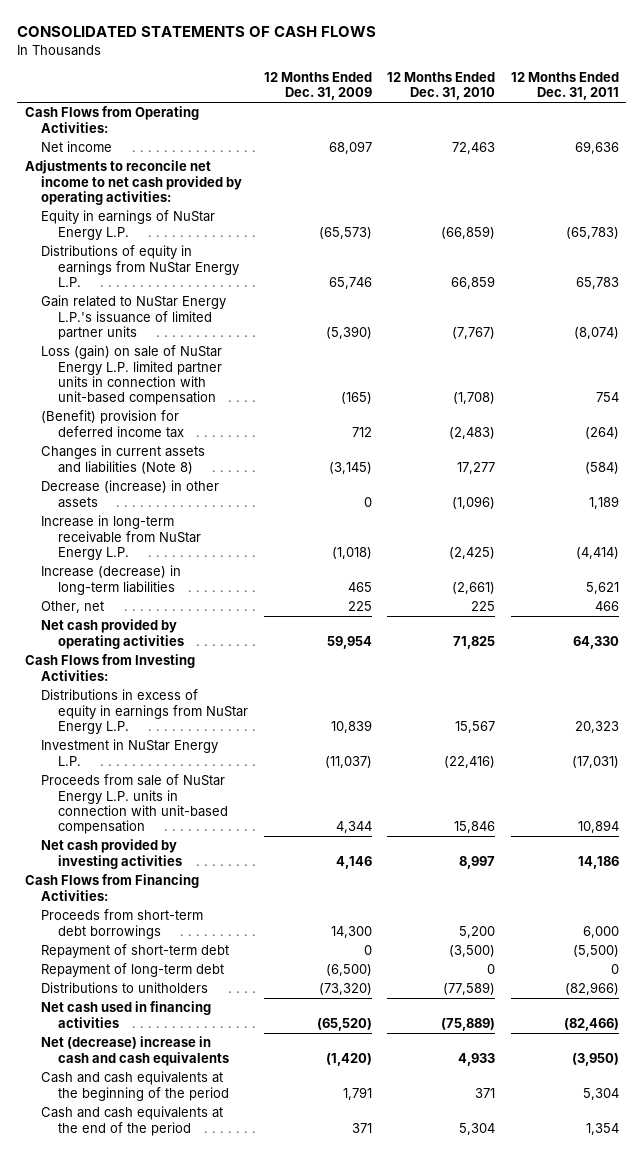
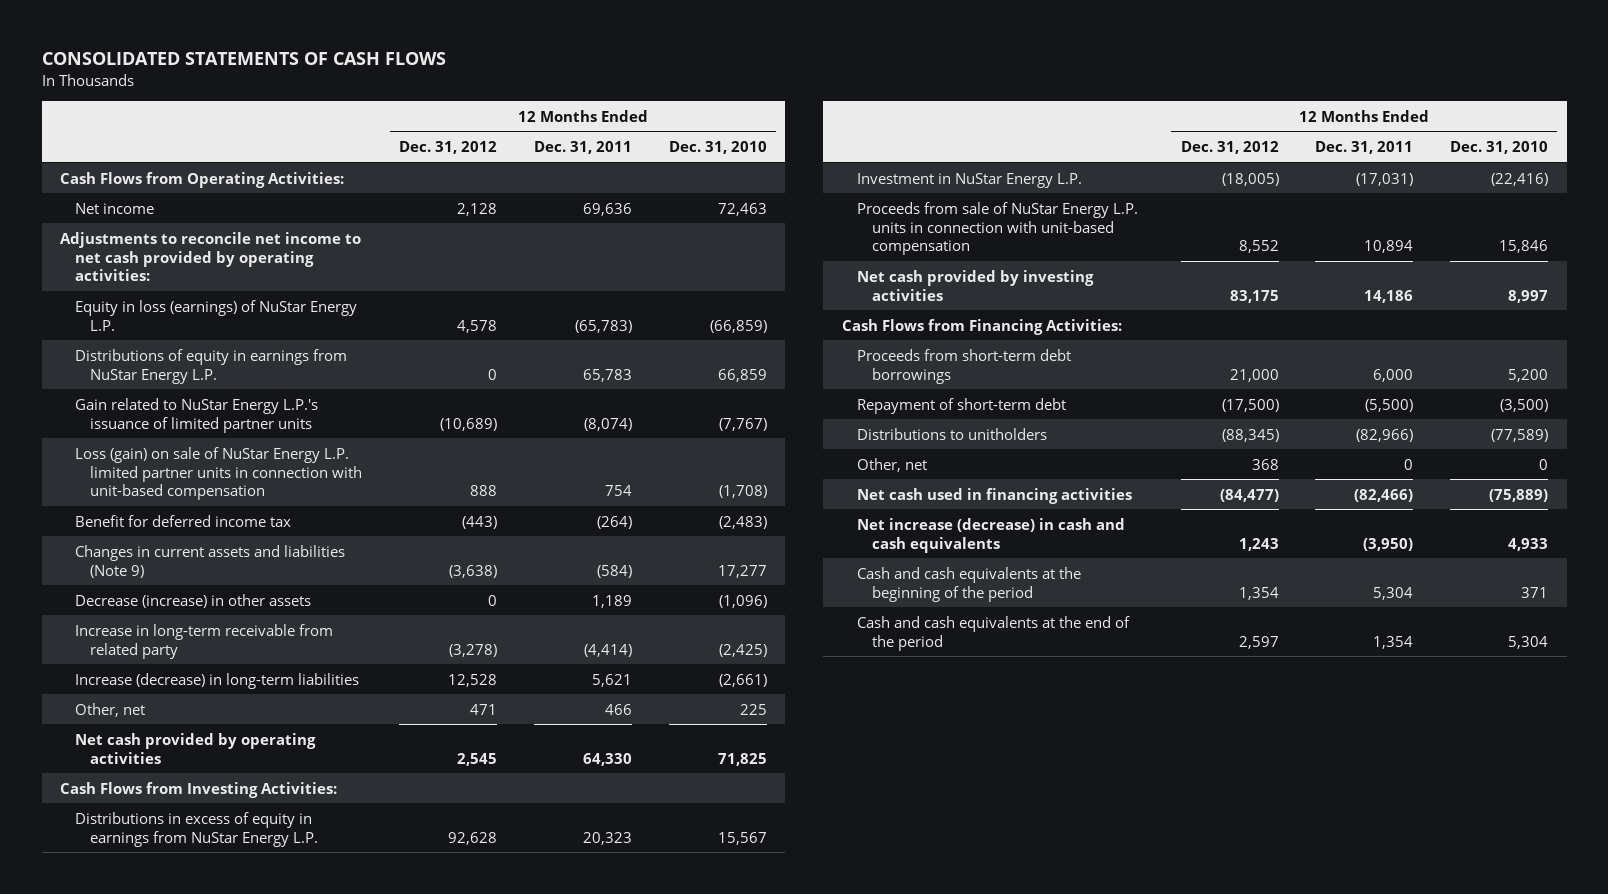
- | 12 Months Ended Dec. 31, 2009 | 12 Months Ended Dec. 31, 2010 | 12 Months Ended Dec. 31, 2011
+ | 12 Months Ended Dec. 31, 2012 | 12 Months Ended Dec. 31, 2011 | 12 Months Ended Dec. 31, 2010
- Equity in earnings of NuStar Energy L.P. | (65,573) | (66,859) | (65,783)
+ Equity in loss (earnings) of NuStar Energy L.P. | 4,578 | (65,783) | (66,859)
- (Benefit) provision for deferred income tax | 712 | (2,483) | (264)
- Changes in current assets and liabilities (Note 8) | (3,145) | 17,277 | (584)
+ Benefit for deferred income tax | (443) | (264) | (2,483)
+ Changes in current assets and liabilities (Note 9) | (3,638) | (584) | 17,277
- Increase in long-term receivable from NuStar Energy L.P. | (1,018) | (2,425) | (4,414)
+ Increase in long-term receivable from related party | (3,278) | (4,414) | (2,425)
- Repayment of long-term debt | (6,500) | 0 | 0
+ Other, net | 368 | 0 | 0
- Net (decrease) increase in cash and cash equivalents | (1,420) | 4,933 | (3,950)
+ Net increase (decrease) in cash and cash equivalents | 1,243 | (3,950) | 4,933

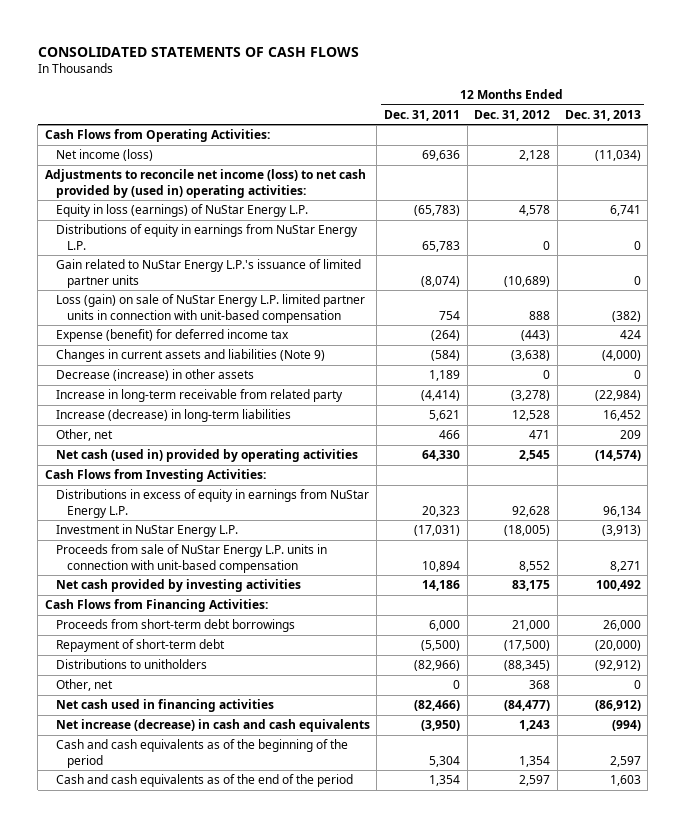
- | 12 Months Ended Dec. 31, 2012 | 12 Months Ended Dec. 31, 2011 | 12 Months Ended Dec. 31, 2010
+ | 12 Months Ended Dec. 31, 2011 | 12 Months Ended Dec. 31, 2012 | 12 Months Ended Dec. 31, 2013
- Net income | 2,128 | 69,636 | 72,463
- Adjustments to reconcile net income to net cash provided by operating activities:
+ Net income (loss) | 69,636 | 2,128 | (11,034)
+ Adjustments to reconcile net income (loss) to net cash provided by (used in) operating activities:
- Benefit for deferred income tax | (443) | (264) | (2,483)
+ Expense (benefit) for deferred income tax | (264) | (443) | 424
- Net cash provided by operating activities | 2,545 | 64,330 | 71,825
+ Net cash (used in) provided by operating activities | 64,330 | 2,545 | (14,574)
- Cash and cash equivalents at the beginning of the period | 1,354 | 5,304 | 371
- Cash and cash equivalents at the end of the period | 2,597 | 1,354 | 5,304
+ Cash and cash equivalents as of the beginning of the period | 5,304 | 1,354 | 2,597
+ Cash and cash equivalents as of the end of the period | 1,354 | 2,597 | 1,603

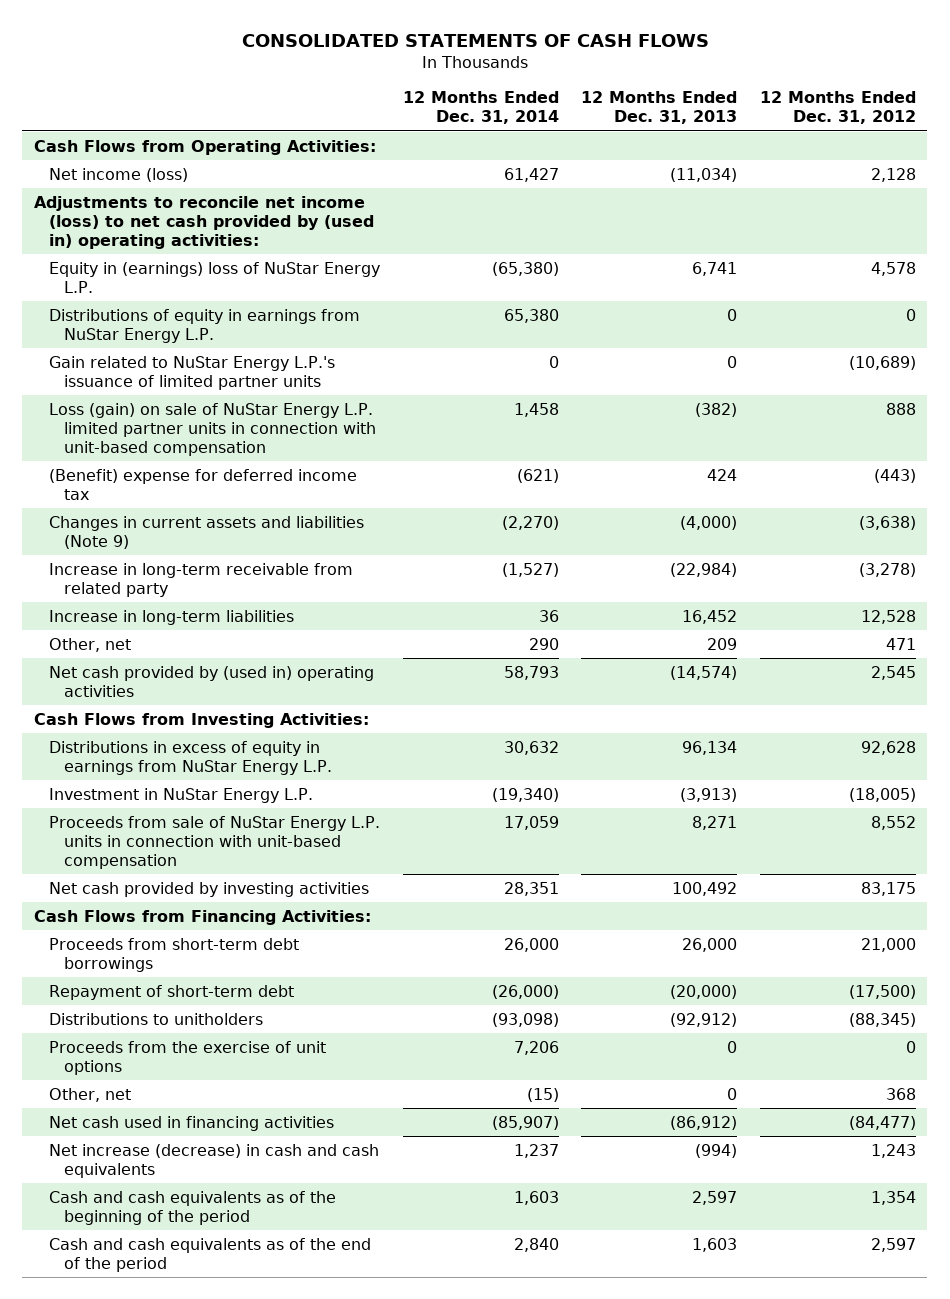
- | 12 Months Ended Dec. 31, 2011 | 12 Months Ended Dec. 31, 2012 | 12 Months Ended Dec. 31, 2013
+ | 12 Months Ended Dec. 31, 2014 | 12 Months Ended Dec. 31, 2013 | 12 Months Ended Dec. 31, 2012
- Equity in loss (earnings) of NuStar Energy L.P. | (65,783) | 4,578 | 6,741
+ Equity in (earnings) loss of NuStar Energy L.P. | (65,380) | 6,741 | 4,578
- Expense (benefit) for deferred income tax | (264) | (443) | 424
+ (Benefit) expense for deferred income tax | (621) | 424 | (443)
- Decrease (increase) in other assets | 1,189 | 0 | 0
- Increase (decrease) in long-term liabilities | 5,621 | 12,528 | 16,452
+ Increase in long-term liabilities | 36 | 16,452 | 12,528
- Net cash (used in) provided by operating activities | 64,330 | 2,545 | (14,574)
+ Net cash provided by (used in) operating activities | 58,793 | (14,574) | 2,545
+ Proceeds from the exercise of unit options | 7,206 | 0 | 0

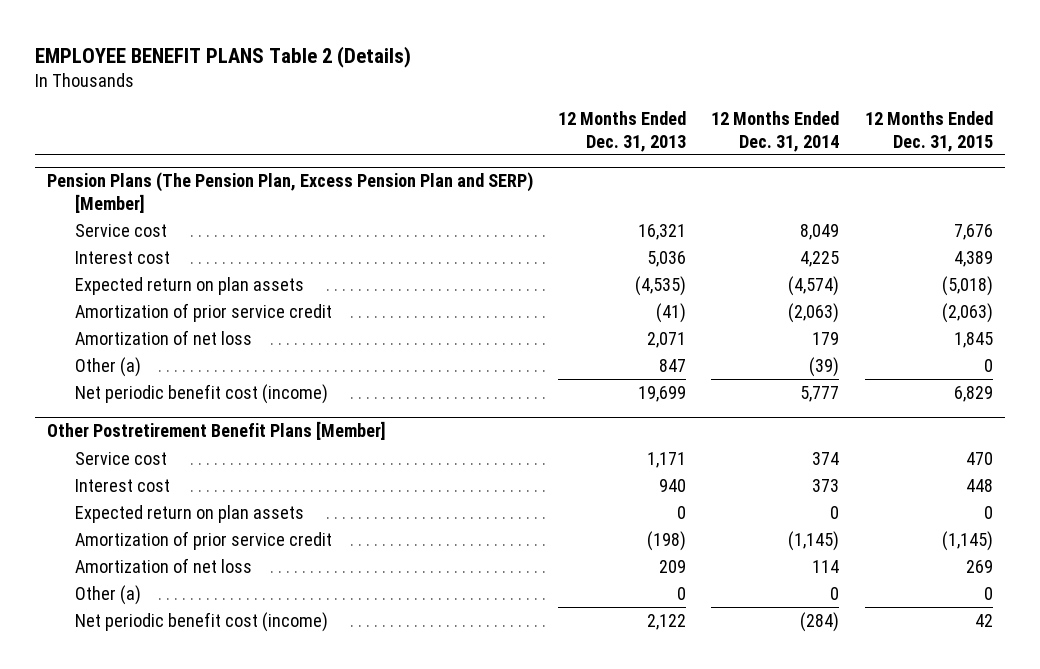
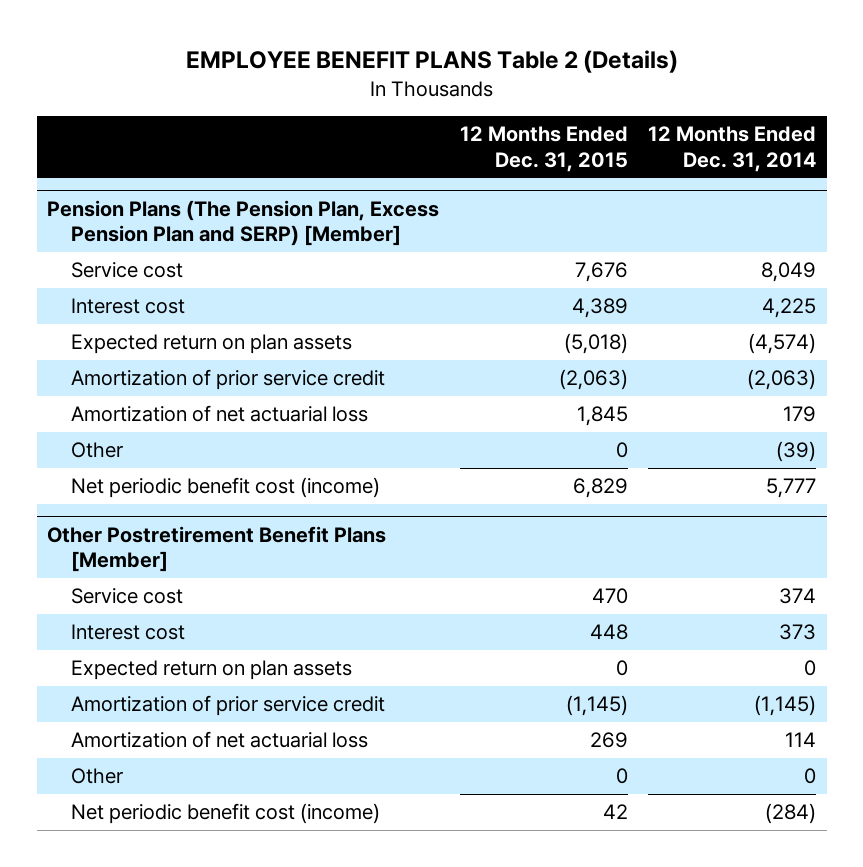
- | 12 Months Ended Dec. 31, 2013 | 12 Months Ended Dec. 31, 2014 | 12 Months Ended Dec. 31, 2015
+ | 12 Months Ended Dec. 31, 2015 | 12 Months Ended Dec. 31, 2014
@ Pension Plans (The Pension Plan, Excess Pension Plan and SERP) [Member]
- Amortization of net loss | 2,071 | 179 | 1,845
- Other (a) | 847 | (39) | 0
+ Amortization of net actuarial loss | 1,845 | 179
+ Other | 0 | (39)
@ Other Postretirement Benefit Plans [Member]
- Amortization of net loss | 209 | 114 | 269
- Other (a) | 0 | 0 | 0
+ Amortization of net actuarial loss | 269 | 114
+ Other | 0 | 0

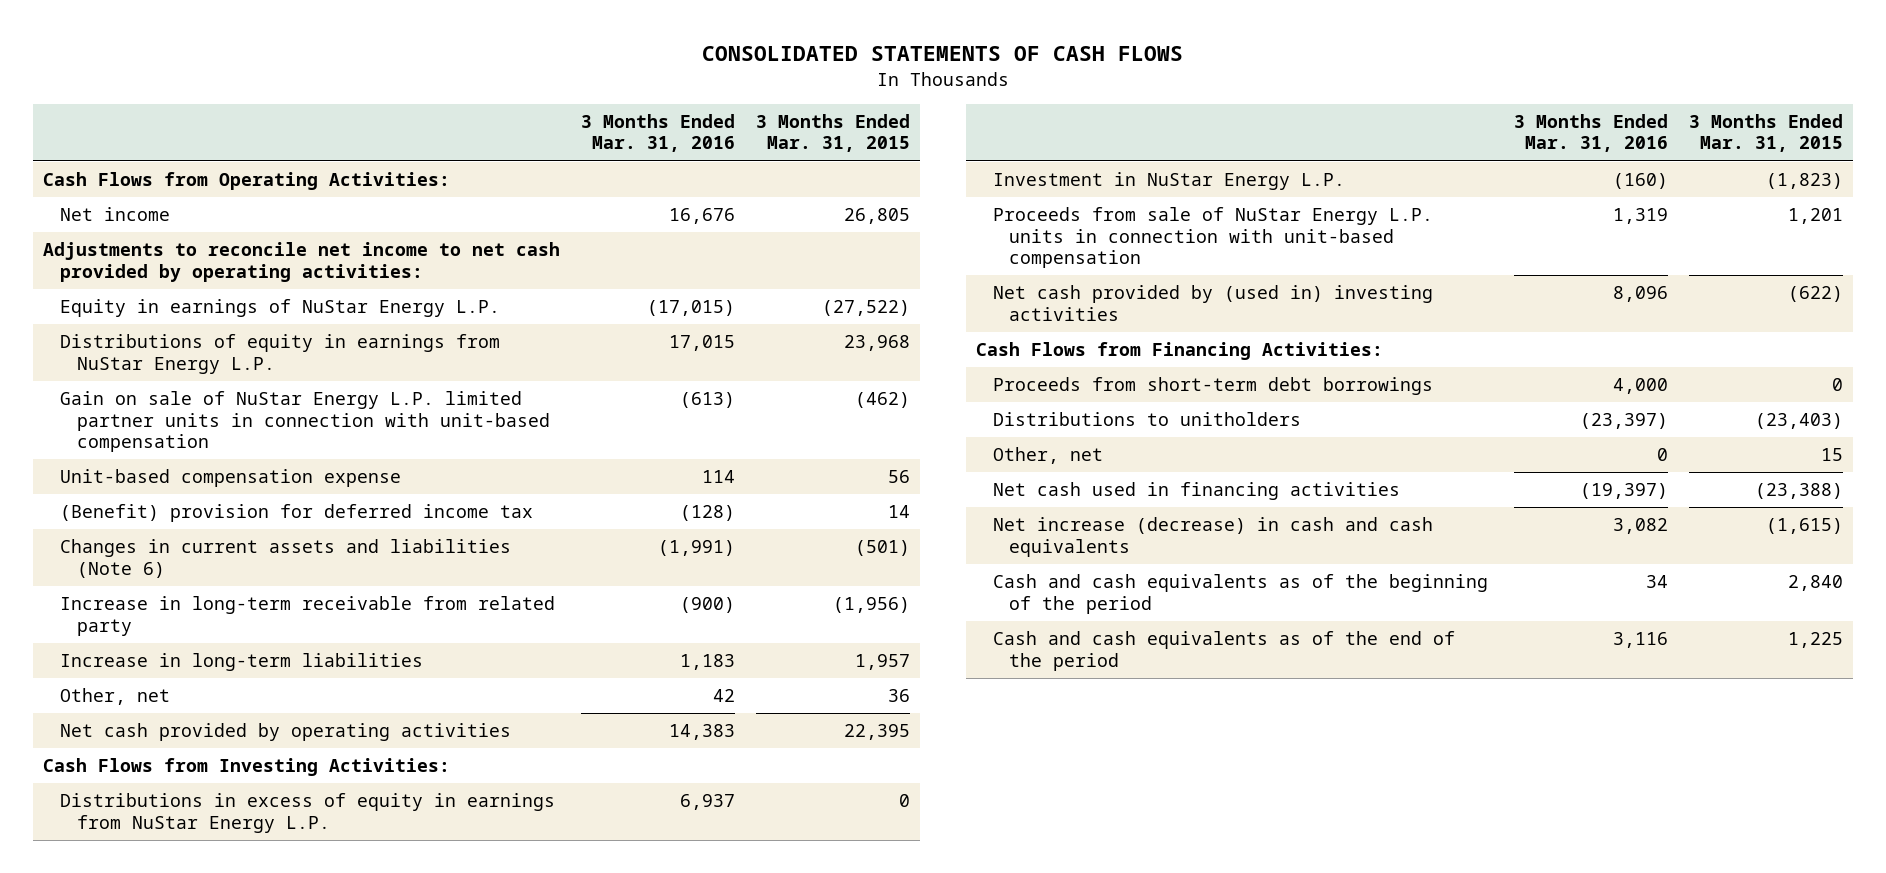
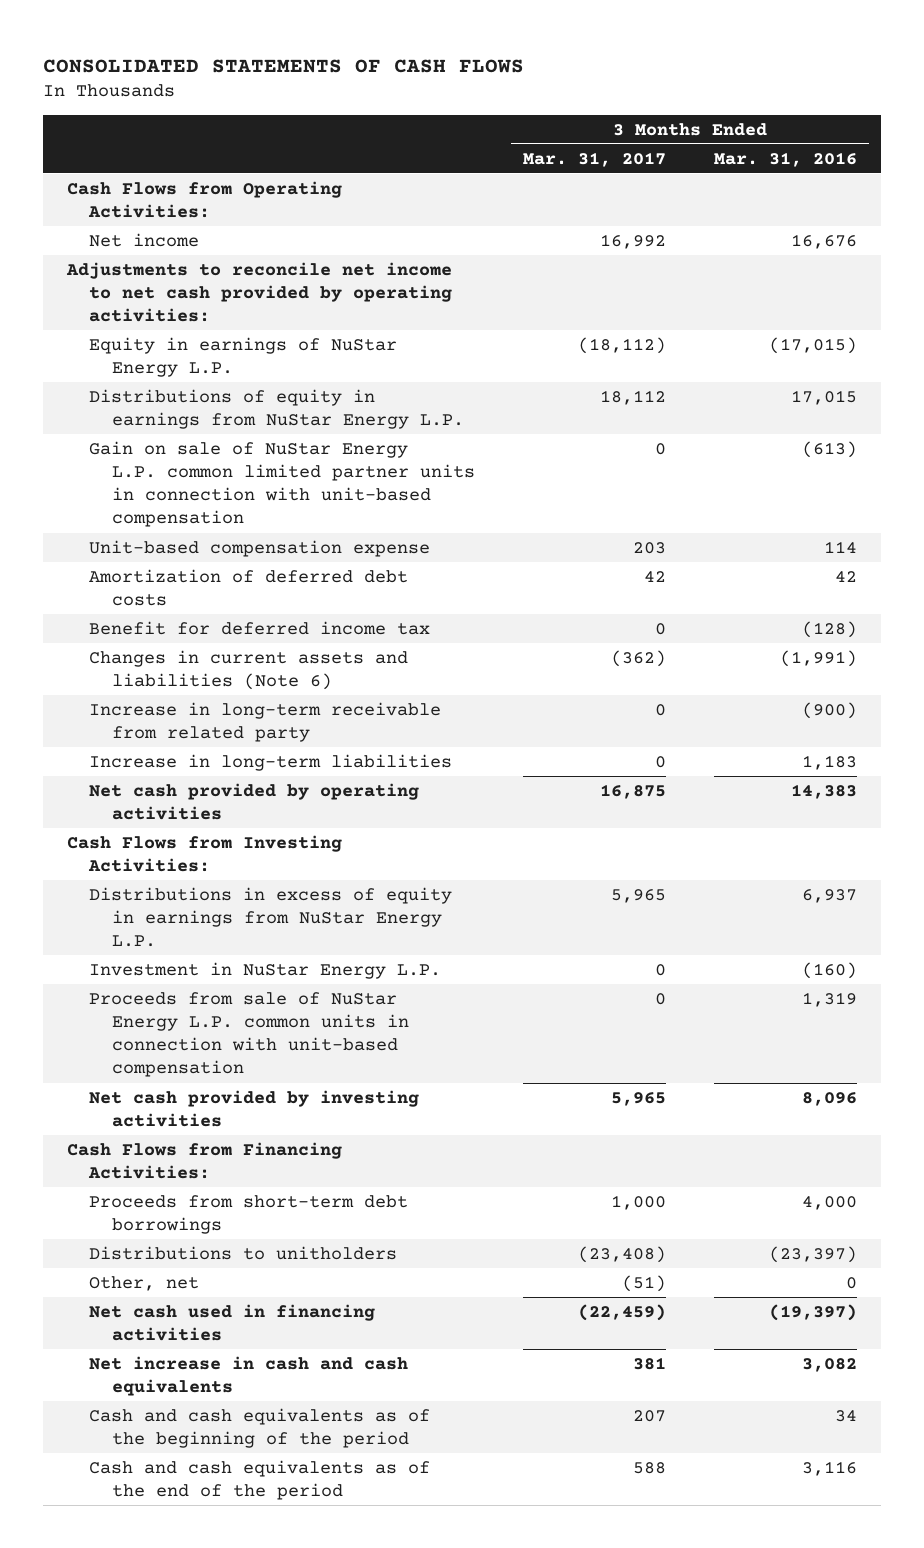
- | 3 Months Ended Mar. 31, 2016 | 3 Months Ended Mar. 31, 2015
+ | 3 Months Ended Mar. 31, 2017 | 3 Months Ended Mar. 31, 2016
- Gain on sale of NuStar Energy L.P. limited partner units in connection with unit-based compensation | (613) | (462)
+ Gain on sale of NuStar Energy L.P. common limited partner units in connection with unit-based compensation | 0 | (613)
- (Benefit) provision for deferred income tax | (128) | 14
+ Amortization of deferred debt costs | 42 | 42
+ Benefit for deferred income tax | 0 | (128)
- Other, net | 42 | 36
- Proceeds from sale of NuStar Energy L.P. units in connection with unit-based compensation | 1,319 | 1,201
- Net cash provided by (used in) investing activities | 8,096 | (622)
+ Proceeds from sale of NuStar Energy L.P. common units in connection with unit-based compensation | 0 | 1,319
+ Net cash provided by investing activities | 5,965 | 8,096
- Net increase (decrease) in cash and cash equivalents | 3,082 | (1,615)
+ Net increase in cash and cash equivalents | 381 | 3,082

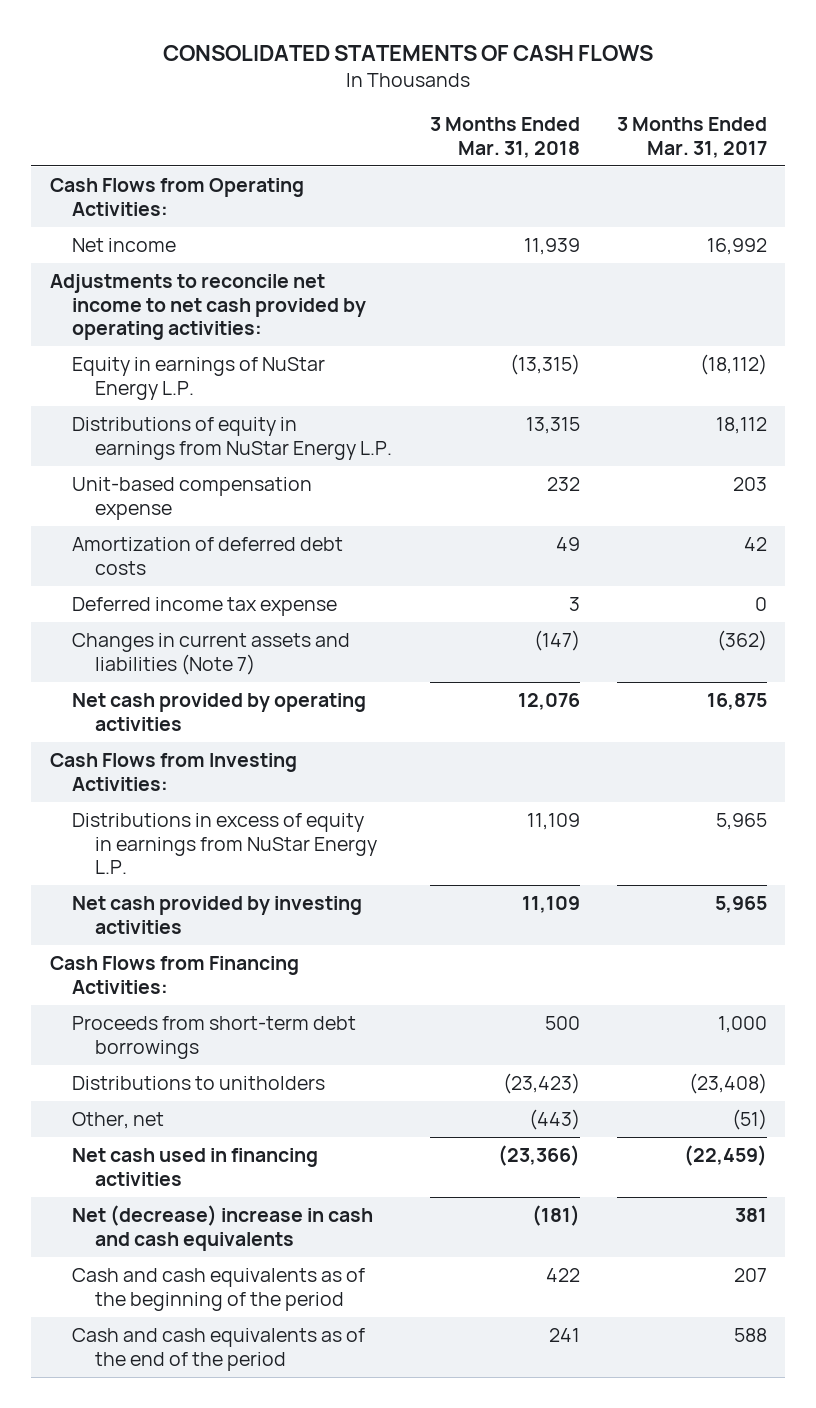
- | 3 Months Ended Mar. 31, 2017 | 3 Months Ended Mar. 31, 2016
+ | 3 Months Ended Mar. 31, 2018 | 3 Months Ended Mar. 31, 2017
- Gain on sale of NuStar Energy L.P. common limited partner units in connection with unit-based compensation | 0 | (613)
- Benefit for deferred income tax | 0 | (128)
- Changes in current assets and liabilities (Note 6) | (362) | (1,991)
- Increase in long-term receivable from related party | 0 | (900)
- Increase in long-term liabilities | 0 | 1,183
+ Deferred income tax expense | 3 | 0
+ Changes in current assets and liabilities (Note 7) | (147) | (362)
- Investment in NuStar Energy L.P. | 0 | (160)
- Proceeds from sale of NuStar Energy L.P. common units in connection with unit-based compensation | 0 | 1,319
- Net increase in cash and cash equivalents | 381 | 3,082
+ Net (decrease) increase in cash and cash equivalents | (181) | 381

